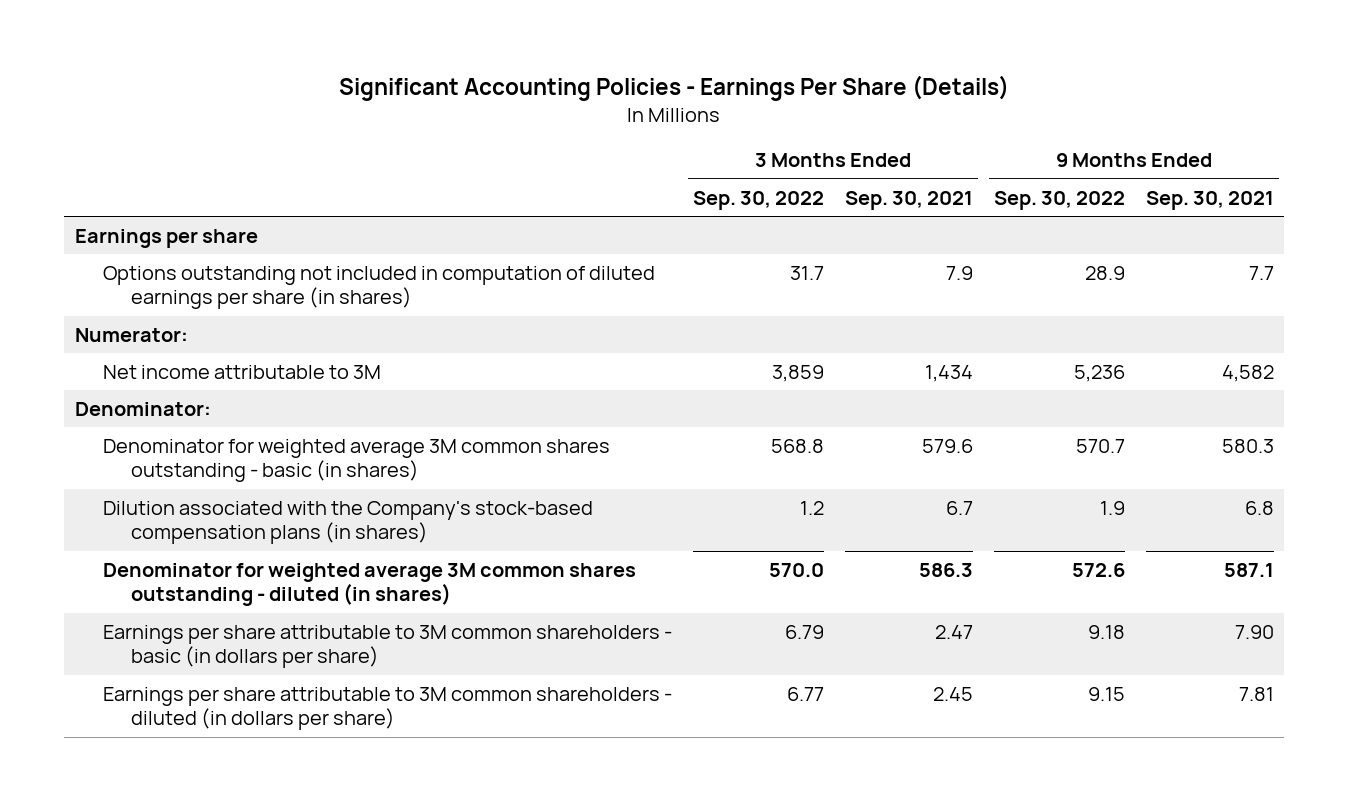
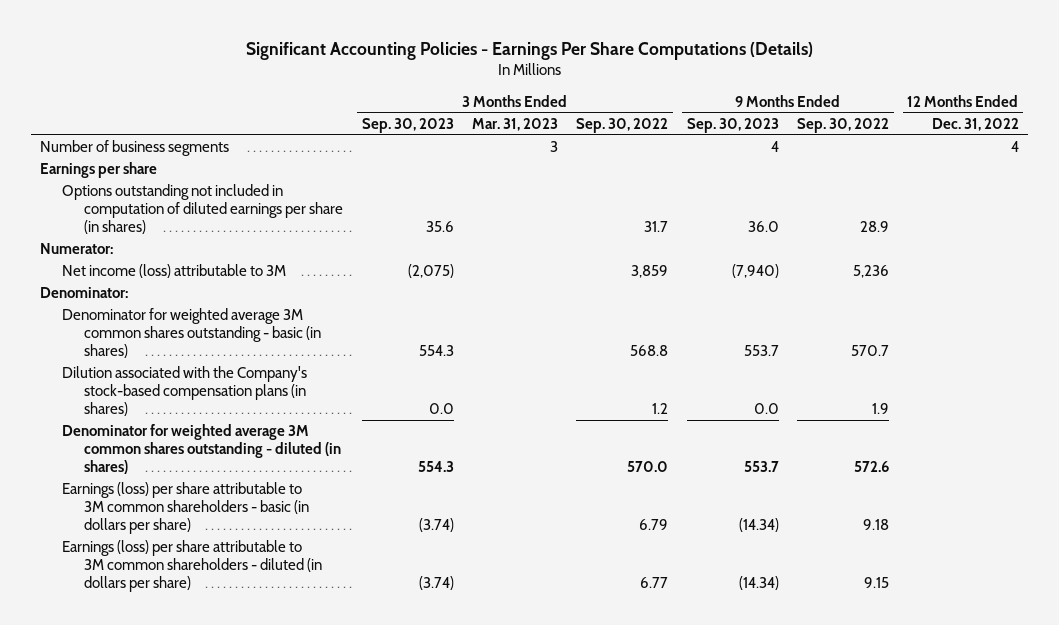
- Significant Accounting Policies - Earnings Per Share (Details)
+ Significant Accounting Policies - Earnings Per Share Computations (Details)
- | 3 Months Ended Sep. 30, 2022 | 3 Months Ended Sep. 30, 2021 | 9 Months Ended Sep. 30, 2022 | 9 Months Ended Sep. 30, 2021
+ | 3 Months Ended Sep. 30, 2023 | 3 Months Ended Mar. 31, 2023 | 3 Months Ended Sep. 30, 2022 | 9 Months Ended Sep. 30, 2023 | 9 Months Ended Sep. 30, 2022 | 12 Months Ended Dec. 31, 2022
+ Number of business segments | | 3 | | 4 | | 4
- Net income attributable to 3M | 3,859 | 1,434 | 5,236 | 4,582
+ Net income (loss) attributable to 3M | (2,075) | | 3,859 | (7,940) | 5,236 |
- Earnings per share attributable to 3M common shareholders - basic (in dollars per share) | 6.79 | 2.47 | 9.18 | 7.90
- Earnings per share attributable to 3M common shareholders - diluted (in dollars per share) | 6.77 | 2.45 | 9.15 | 7.81
+ Earnings (loss) per share attributable to 3M common shareholders - basic (in dollars per share) | (3.74) | | 6.79 | (14.34) | 9.18 |
+ Earnings (loss) per share attributable to 3M common shareholders - diluted (in dollars per share) | (3.74) | | 6.77 | (14.34) | 9.15 |

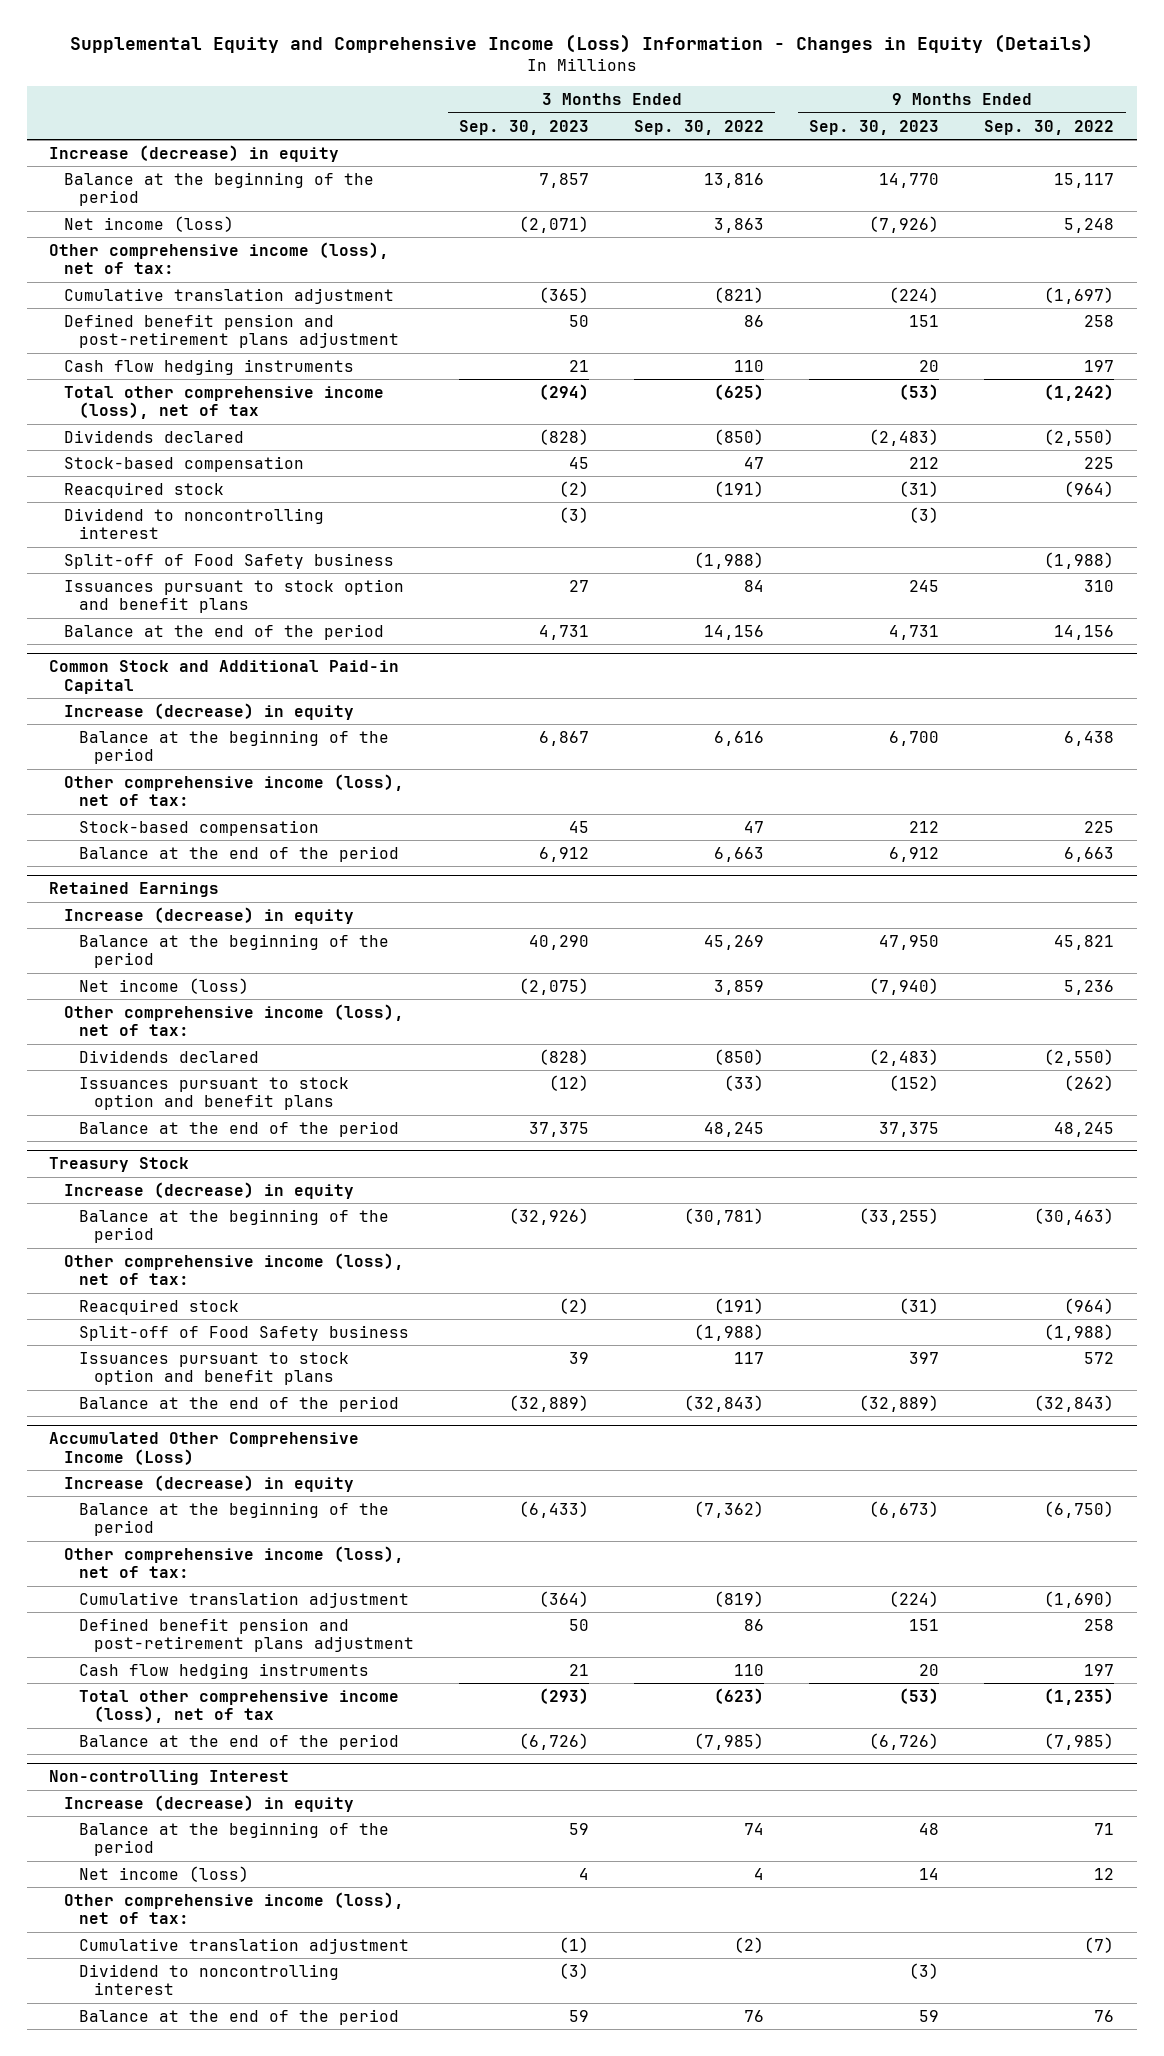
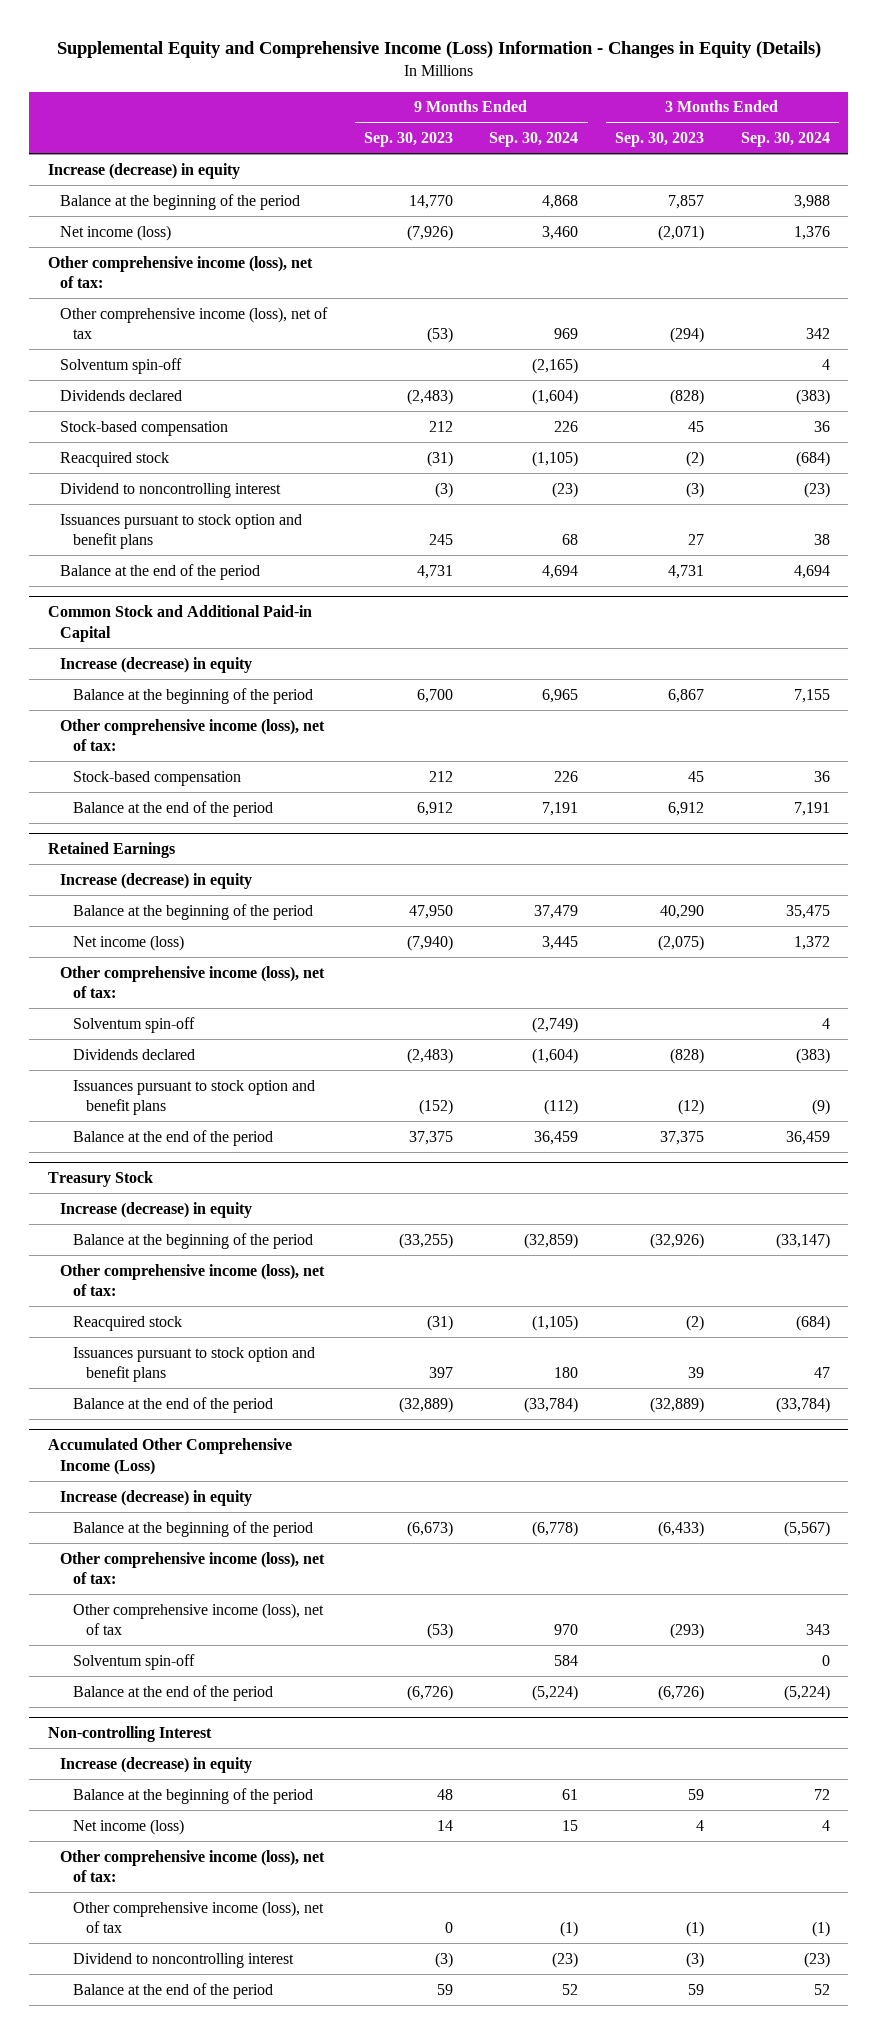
- | 3 Months Ended Sep. 30, 2023 | 3 Months Ended Sep. 30, 2022 | 9 Months Ended Sep. 30, 2023 | 9 Months Ended Sep. 30, 2022
+ | 9 Months Ended Sep. 30, 2023 | 9 Months Ended Sep. 30, 2024 | 3 Months Ended Sep. 30, 2023 | 3 Months Ended Sep. 30, 2024
- Cumulative translation adjustment | (365) | (821) | (224) | (1,697)
- Defined benefit pension and post-retirement plans adjustment | 50 | 86 | 151 | 258
- Cash flow hedging instruments | 21 | 110 | 20 | 197
- Total other comprehensive income (loss), net of tax | (294) | (625) | (53) | (1,242)
+ Other comprehensive income (loss), net of tax | (53) | 969 | (294) | 342
+ Solventum spin-off | | (2,165) | | 4
- Split-off of Food Safety business | | (1,988) | | (1,988)
@ Retained Earnings
+ Solventum spin-off | | (2,749) | | 4
@ Treasury Stock
- Split-off of Food Safety business | | (1,988) | | (1,988)
@ Accumulated Other Comprehensive Income (Loss)
- Cumulative translation adjustment | (364) | (819) | (224) | (1,690)
- Defined benefit pension and post-retirement plans adjustment | 50 | 86 | 151 | 258
- Cash flow hedging instruments | 21 | 110 | 20 | 197
- Total other comprehensive income (loss), net of tax | (293) | (623) | (53) | (1,235)
+ Other comprehensive income (loss), net of tax | (53) | 970 | (293) | 343
+ Solventum spin-off | | 584 | | 0
@ Non-controlling Interest
- Cumulative translation adjustment | (1) | (2) | | (7)
+ Other comprehensive income (loss), net of tax | 0 | (1) | (1) | (1)

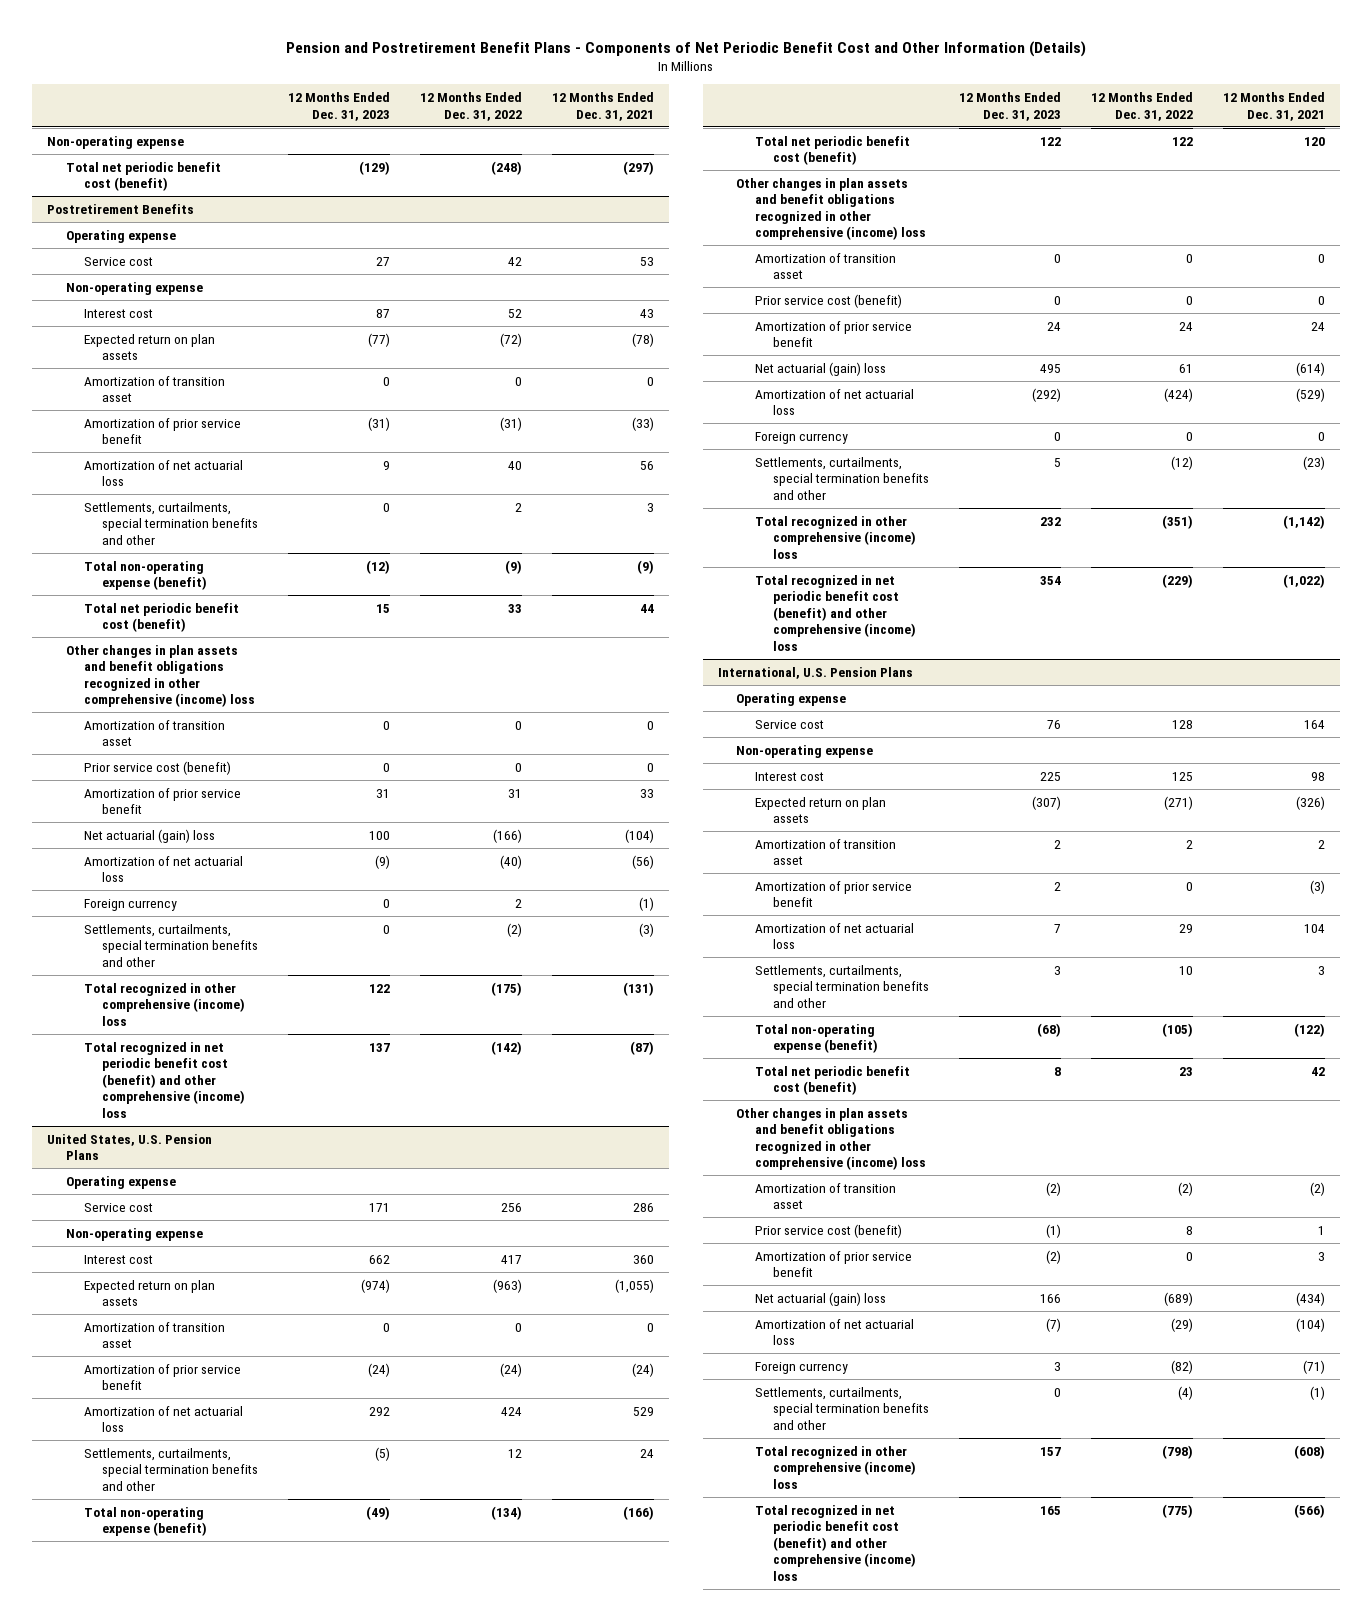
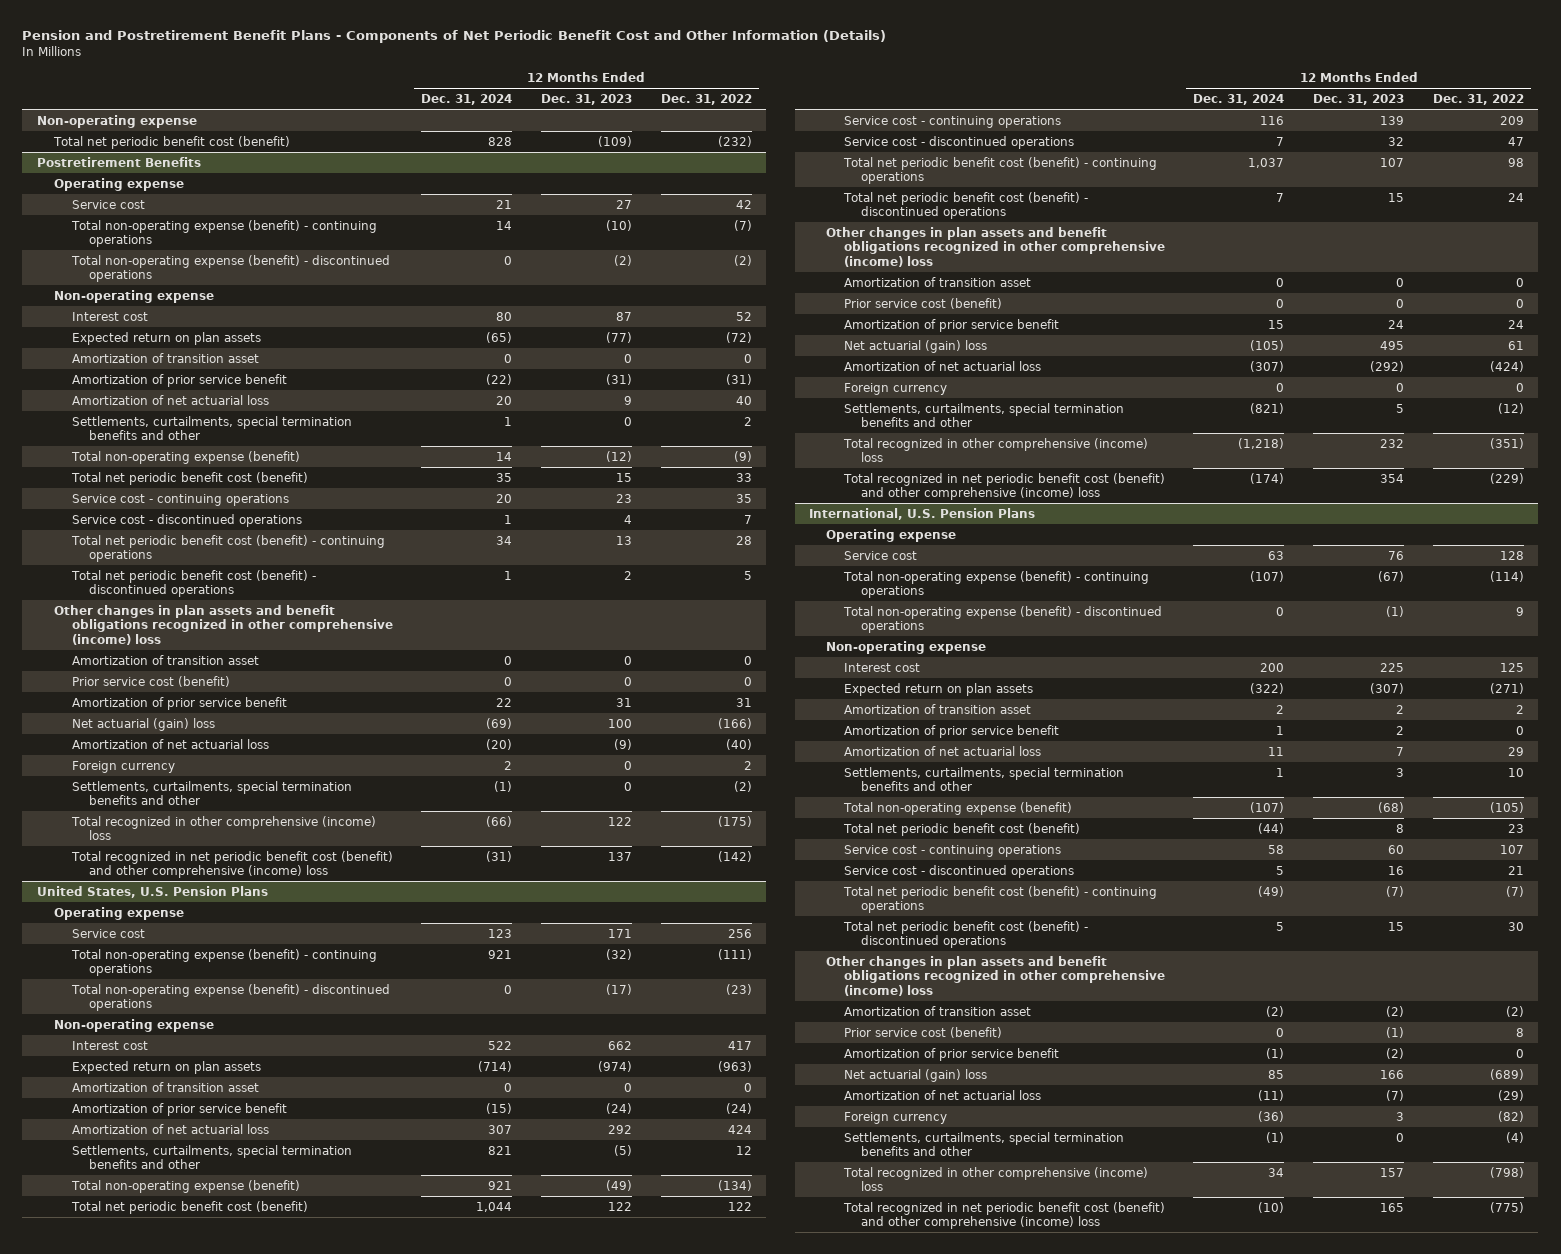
- | 12 Months Ended Dec. 31, 2023 | 12 Months Ended Dec. 31, 2022 | 12 Months Ended Dec. 31, 2021
+ | 12 Months Ended Dec. 31, 2024 | 12 Months Ended Dec. 31, 2023 | 12 Months Ended Dec. 31, 2022
- Total net periodic benefit cost (benefit) | (129) | (248) | (297)
+ Total net periodic benefit cost (benefit) | 828 | (109) | (232)
@ Postretirement Benefits
+ Total non-operating expense (benefit) - continuing operations | 14 | (10) | (7)
+ Total non-operating expense (benefit) - discontinued operations | 0 | (2) | (2)
+ Service cost - continuing operations | 20 | 23 | 35
+ Service cost - discontinued operations | 1 | 4 | 7
+ Total net periodic benefit cost (benefit) - continuing operations | 34 | 13 | 28
+ Total net periodic benefit cost (benefit) - discontinued operations | 1 | 2 | 5
@ United States, U.S. Pension Plans
+ Total non-operating expense (benefit) - continuing operations | 921 | (32) | (111)
+ Total non-operating expense (benefit) - discontinued operations | 0 | (17) | (23)
+ Service cost - continuing operations | 116 | 139 | 209
+ Service cost - discontinued operations | 7 | 32 | 47
+ Total net periodic benefit cost (benefit) - continuing operations | 1,037 | 107 | 98
+ Total net periodic benefit cost (benefit) - discontinued operations | 7 | 15 | 24
@ International, U.S. Pension Plans
+ Total non-operating expense (benefit) - continuing operations | (107) | (67) | (114)
+ Total non-operating expense (benefit) - discontinued operations | 0 | (1) | 9
+ Service cost - continuing operations | 58 | 60 | 107
+ Service cost - discontinued operations | 5 | 16 | 21
+ Total net periodic benefit cost (benefit) - continuing operations | (49) | (7) | (7)
+ Total net periodic benefit cost (benefit) - discontinued operations | 5 | 15 | 30

